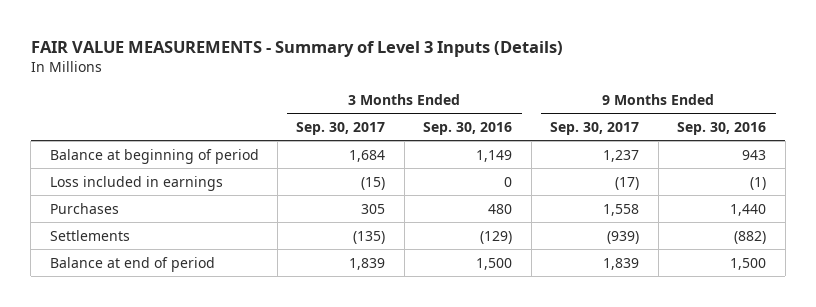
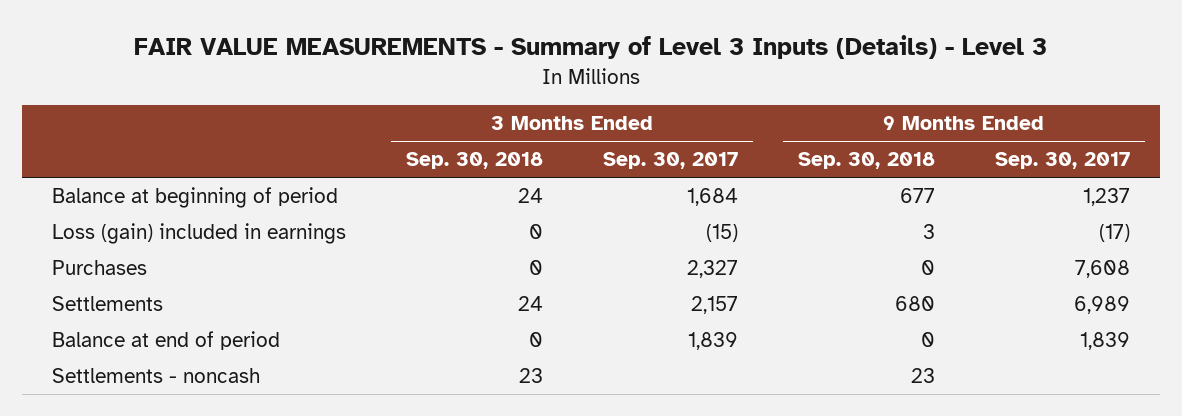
- FAIR VALUE MEASUREMENTS - Summary of Level 3 Inputs (Details)
+ FAIR VALUE MEASUREMENTS - Summary of Level 3 Inputs (Details) - Level 3
- | 3 Months Ended Sep. 30, 2017 | 3 Months Ended Sep. 30, 2016 | 9 Months Ended Sep. 30, 2017 | 9 Months Ended Sep. 30, 2016
+ | 3 Months Ended Sep. 30, 2018 | 3 Months Ended Sep. 30, 2017 | 9 Months Ended Sep. 30, 2018 | 9 Months Ended Sep. 30, 2017
- Loss included in earnings | (15) | 0 | (17) | (1)
- Purchases | 305 | 480 | 1,558 | 1,440
- Settlements | (135) | (129) | (939) | (882)
+ Loss (gain) included in earnings | 0 | (15) | 3 | (17)
+ Purchases | 0 | 2,327 | 0 | 7,608
+ Settlements | 24 | 2,157 | 680 | 6,989
+ Settlements - noncash | 23 | | 23 |

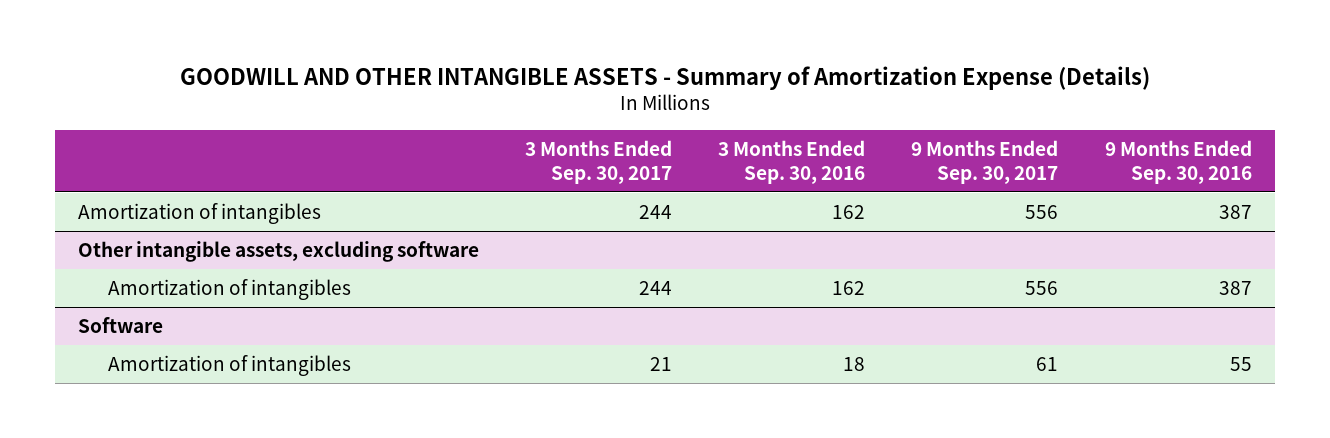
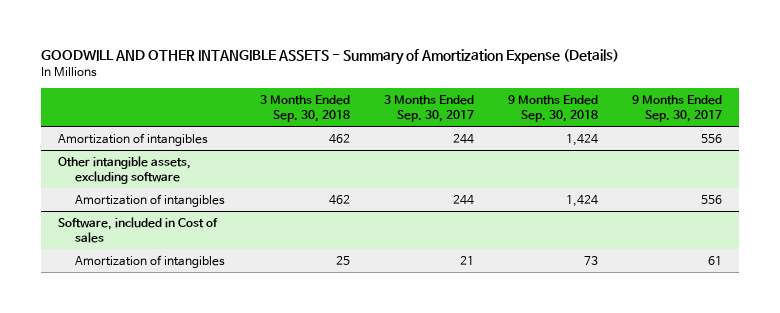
- | 3 Months Ended Sep. 30, 2017 | 3 Months Ended Sep. 30, 2016 | 9 Months Ended Sep. 30, 2017 | 9 Months Ended Sep. 30, 2016
+ | 3 Months Ended Sep. 30, 2018 | 3 Months Ended Sep. 30, 2017 | 9 Months Ended Sep. 30, 2018 | 9 Months Ended Sep. 30, 2017
- Software
+ Software, included in Cost of sales

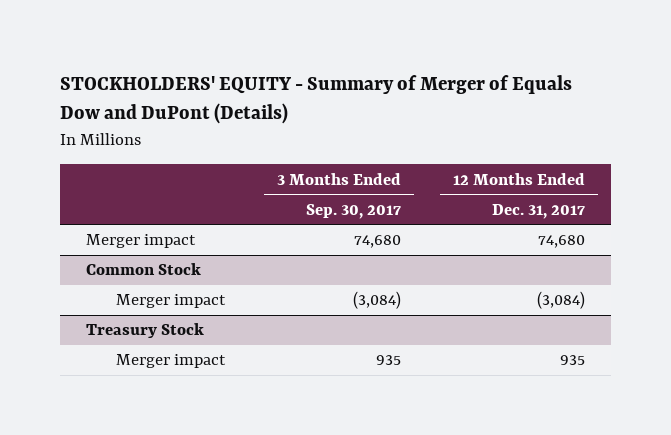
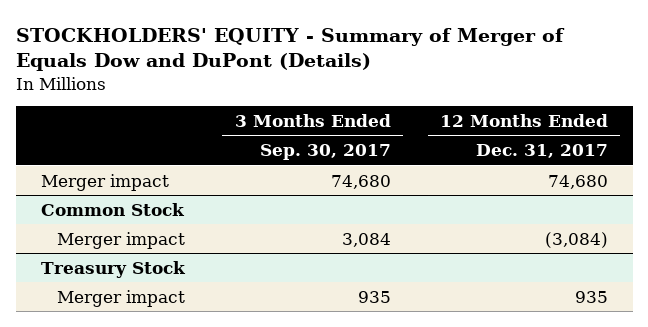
@ Common Stock
- Merger impact | (3,084) | (3,084)
+ Merger impact | 3,084 | (3,084)

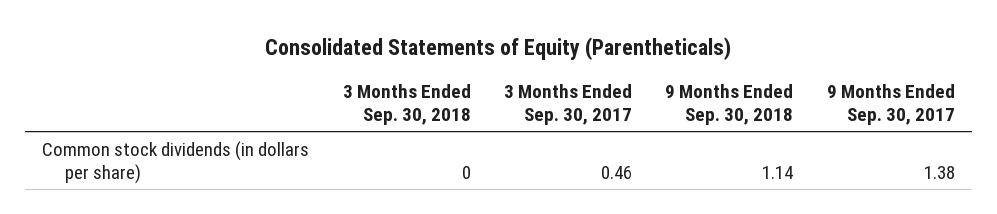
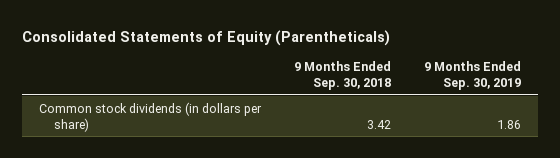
- | 3 Months Ended Sep. 30, 2018 | 3 Months Ended Sep. 30, 2017 | 9 Months Ended Sep. 30, 2018 | 9 Months Ended Sep. 30, 2017
+ | 9 Months Ended Sep. 30, 2018 | 9 Months Ended Sep. 30, 2019
- Common stock dividends (in dollars per share) | 0 | 0.46 | 1.14 | 1.38
+ Common stock dividends (in dollars per share) | 3.42 | 1.86

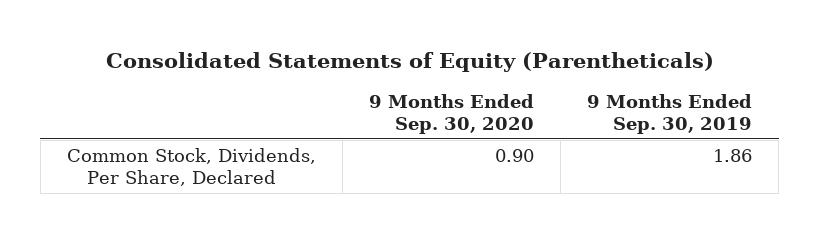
- | 9 Months Ended Sep. 30, 2018 | 9 Months Ended Sep. 30, 2019
+ | 9 Months Ended Sep. 30, 2020 | 9 Months Ended Sep. 30, 2019
- Common stock dividends (in dollars per share) | 3.42 | 1.86
+ Common Stock, Dividends, Per Share, Declared | 0.90 | 1.86

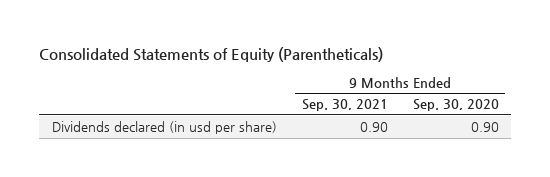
- | 9 Months Ended Sep. 30, 2020 | 9 Months Ended Sep. 30, 2019
+ | 9 Months Ended Sep. 30, 2021 | 9 Months Ended Sep. 30, 2020
- Common Stock, Dividends, Per Share, Declared | 0.90 | 1.86
+ Dividends declared (in usd per share) | 0.90 | 0.90

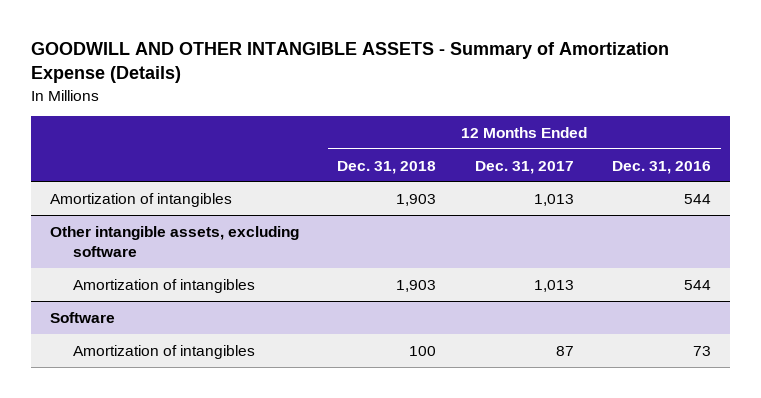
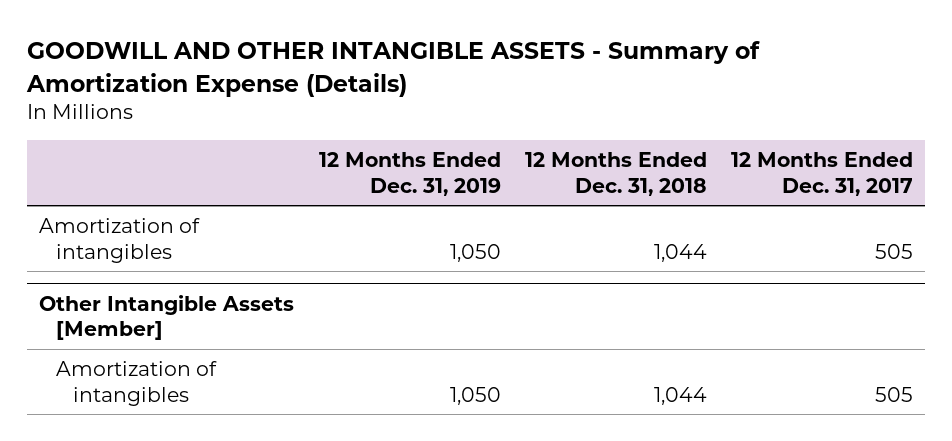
- | 12 Months Ended Dec. 31, 2018 | 12 Months Ended Dec. 31, 2017 | 12 Months Ended Dec. 31, 2016
+ | 12 Months Ended Dec. 31, 2019 | 12 Months Ended Dec. 31, 2018 | 12 Months Ended Dec. 31, 2017
- Amortization of intangibles | 1,903 | 1,013 | 544
- Other intangible assets, excluding software
- Amortization of intangibles | 1,903 | 1,013 | 544
- Software
- Amortization of intangibles | 100 | 87 | 73
+ Amortization of intangibles | 1,050 | 1,044 | 505
+ Other Intangible Assets [Member]
+ Amortization of intangibles | 1,050 | 1,044 | 505

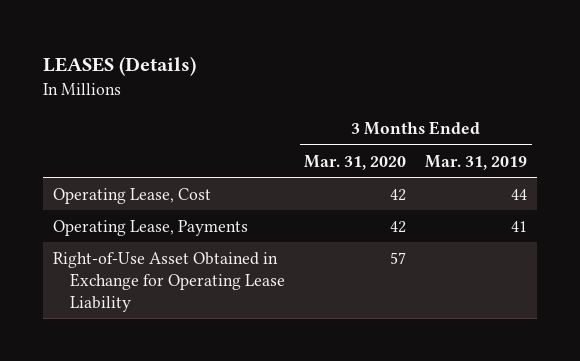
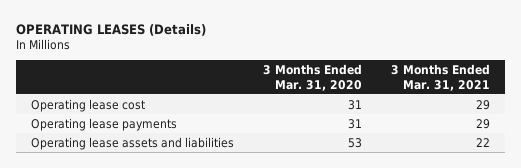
- LEASES (Details)
+ OPERATING LEASES (Details)
- | 3 Months Ended Mar. 31, 2020 | 3 Months Ended Mar. 31, 2019
+ | 3 Months Ended Mar. 31, 2020 | 3 Months Ended Mar. 31, 2021
- Operating Lease, Cost | 42 | 44
- Operating Lease, Payments | 42 | 41
- Right-of-Use Asset Obtained in Exchange for Operating Lease Liability | 57 |
+ Operating lease cost | 31 | 29
+ Operating lease payments | 31 | 29
+ Operating lease assets and liabilities | 53 | 22

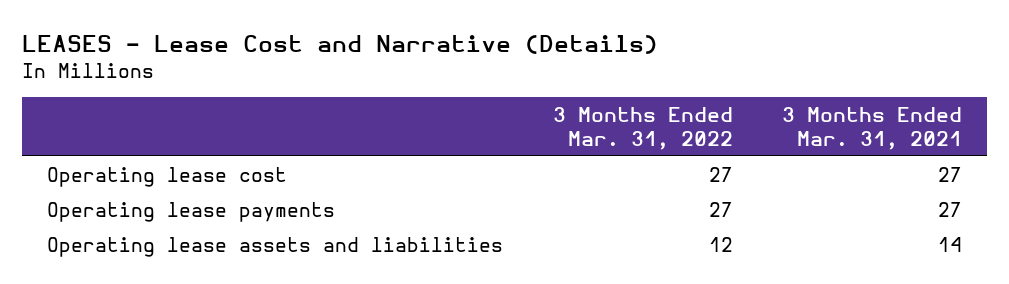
- OPERATING LEASES (Details)
+ LEASES - Lease Cost and Narrative (Details)
- | 3 Months Ended Mar. 31, 2020 | 3 Months Ended Mar. 31, 2021
+ | 3 Months Ended Mar. 31, 2022 | 3 Months Ended Mar. 31, 2021
- Operating lease cost | 31 | 29
- Operating lease payments | 31 | 29
- Operating lease assets and liabilities | 53 | 22
+ Operating lease cost | 27 | 27
+ Operating lease payments | 27 | 27
+ Operating lease assets and liabilities | 12 | 14

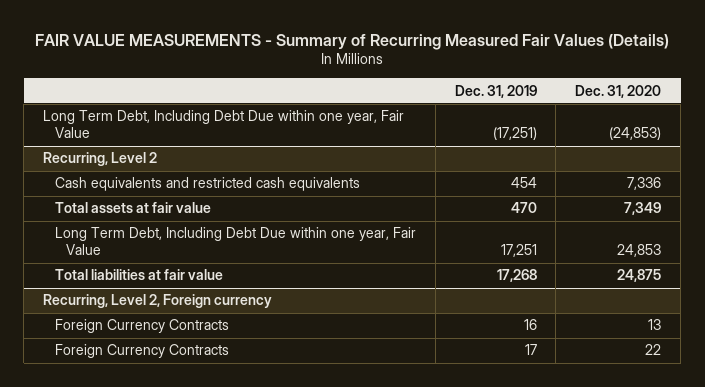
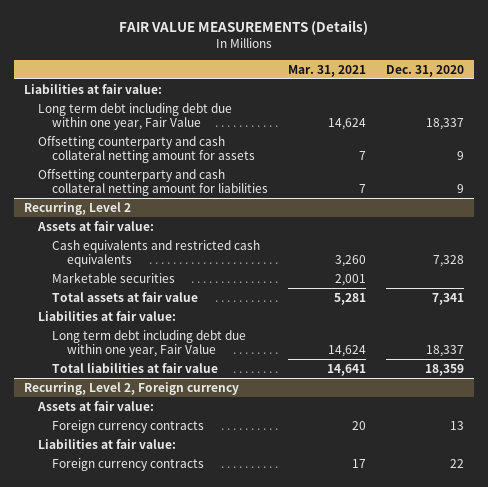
- FAIR VALUE MEASUREMENTS - Summary of Recurring Measured Fair Values (Details)
+ FAIR VALUE MEASUREMENTS (Details)
- | Dec. 31, 2019 | Dec. 31, 2020
+ | Mar. 31, 2021 | Dec. 31, 2020
- Long Term Debt, Including Debt Due within one year, Fair Value | (17,251) | (24,853)
+ Liabilities at fair value:
+ Long term debt including debt due within one year, Fair Value | 14,624 | 18,337
+ Offsetting counterparty and cash collateral netting amount for assets | 7 | 9
+ Offsetting counterparty and cash collateral netting amount for liabilities | 7 | 9
@ Recurring, Level 2
- Cash equivalents and restricted cash equivalents | 454 | 7,336
- Total assets at fair value | 470 | 7,349
- Long Term Debt, Including Debt Due within one year, Fair Value | 17,251 | 24,853
- Total liabilities at fair value | 17,268 | 24,875
+ Assets at fair value:
+ Cash equivalents and restricted cash equivalents | 3,260 | 7,328
+ Marketable securities | 2,001 |
+ Total assets at fair value | 5,281 | 7,341
+ Liabilities at fair value:
+ Long term debt including debt due within one year, Fair Value | 14,624 | 18,337
+ Total liabilities at fair value | 14,641 | 18,359
@ Recurring, Level 2, Foreign currency
- Foreign Currency Contracts | 16 | 13
- Foreign Currency Contracts | 17 | 22
+ Assets at fair value:
+ Foreign currency contracts | 20 | 13
+ Liabilities at fair value:
+ Foreign currency contracts | 17 | 22

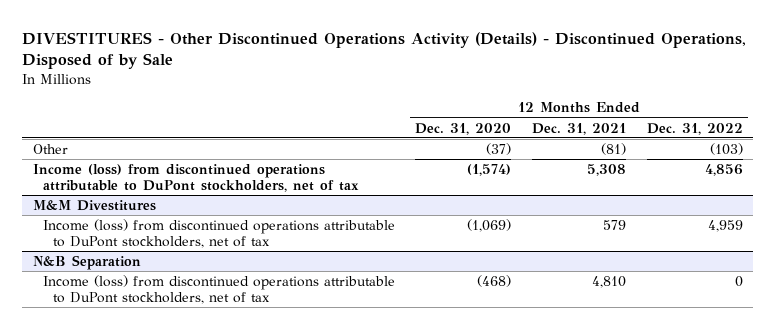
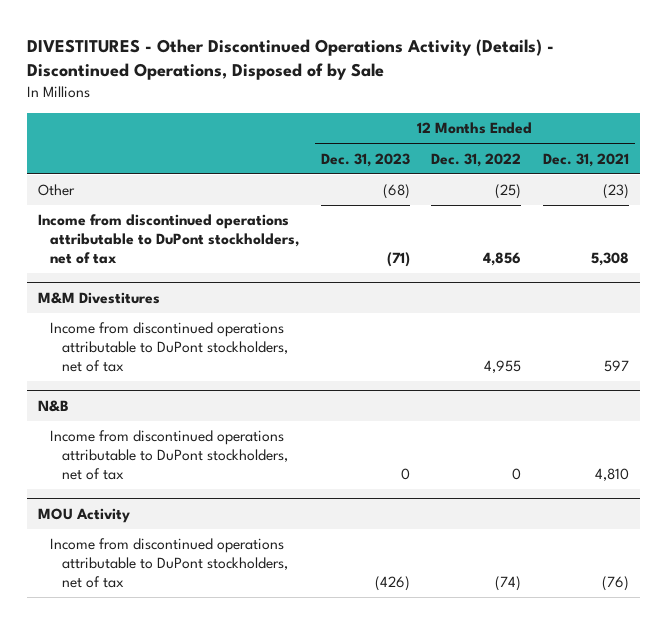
- | 12 Months Ended Dec. 31, 2020 | 12 Months Ended Dec. 31, 2021 | 12 Months Ended Dec. 31, 2022
+ | 12 Months Ended Dec. 31, 2023 | 12 Months Ended Dec. 31, 2022 | 12 Months Ended Dec. 31, 2021
- Other | (37) | (81) | (103)
- Income (loss) from discontinued operations attributable to DuPont stockholders, net of tax | (1,574) | 5,308 | 4,856
+ Other | (68) | (25) | (23)
+ Income from discontinued operations attributable to DuPont stockholders, net of tax | (71) | 4,856 | 5,308
@ M&M Divestitures
- Income (loss) from discontinued operations attributable to DuPont stockholders, net of tax | (1,069) | 579 | 4,959
- N&B Separation
- Income (loss) from discontinued operations attributable to DuPont stockholders, net of tax | (468) | 4,810 | 0
@ M&M Divestitures
+ Income from discontinued operations attributable to DuPont stockholders, net of tax | | 4,955 | 597
+ N&B
+ Income from discontinued operations attributable to DuPont stockholders, net of tax | 0 | 0 | 4,810
+ MOU Activity
+ Income from discontinued operations attributable to DuPont stockholders, net of tax | (426) | (74) | (76)

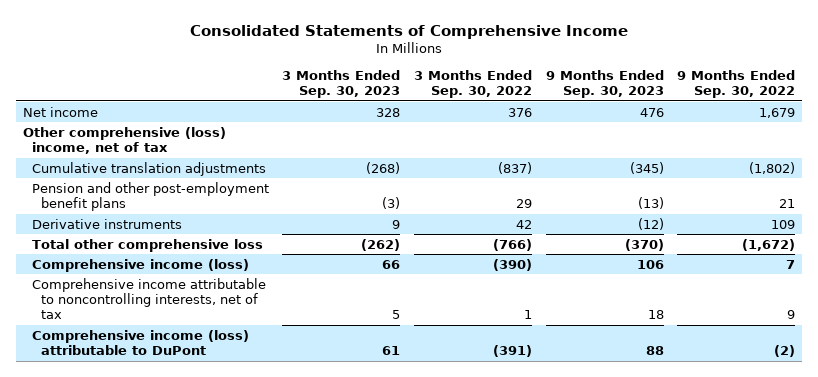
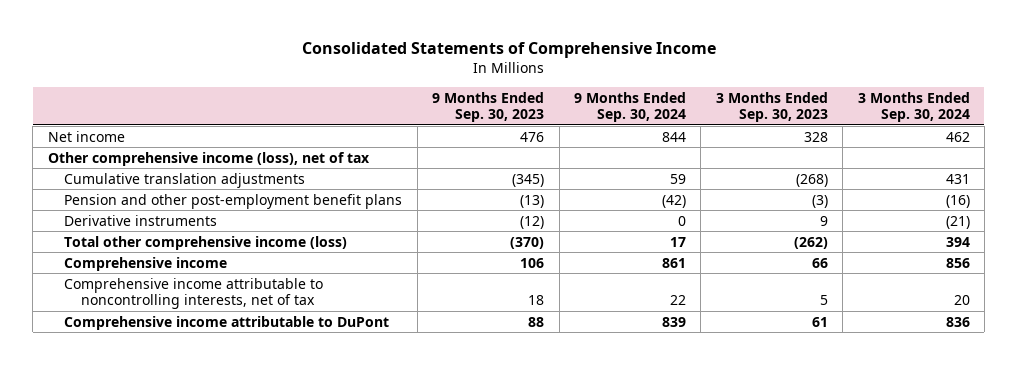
- | 3 Months Ended Sep. 30, 2023 | 3 Months Ended Sep. 30, 2022 | 9 Months Ended Sep. 30, 2023 | 9 Months Ended Sep. 30, 2022
+ | 9 Months Ended Sep. 30, 2023 | 9 Months Ended Sep. 30, 2024 | 3 Months Ended Sep. 30, 2023 | 3 Months Ended Sep. 30, 2024
- Other comprehensive (loss) income, net of tax
+ Other comprehensive income (loss), net of tax
- Total other comprehensive loss | (262) | (766) | (370) | (1,672)
- Comprehensive income (loss) | 66 | (390) | 106 | 7
+ Total other comprehensive income (loss) | (370) | 17 | (262) | 394
+ Comprehensive income | 106 | 861 | 66 | 856
- Comprehensive income (loss) attributable to DuPont | 61 | (391) | 88 | (2)
+ Comprehensive income attributable to DuPont | 88 | 839 | 61 | 836

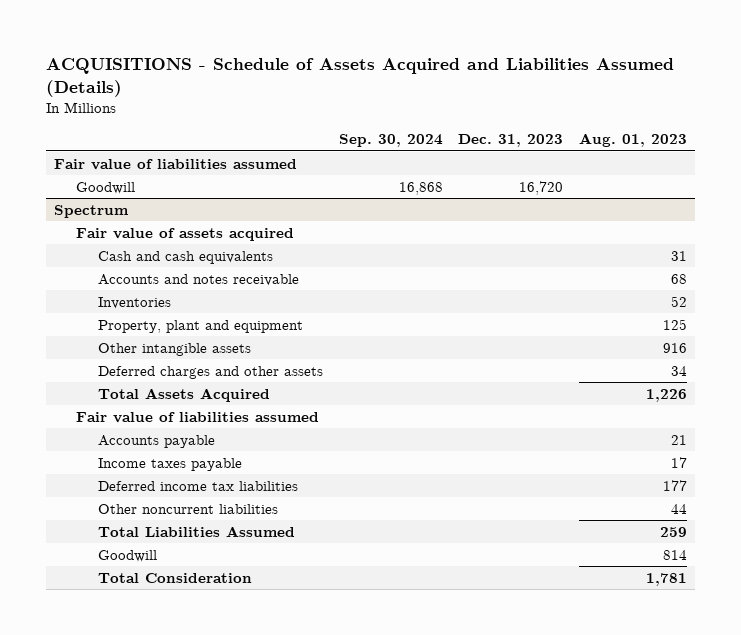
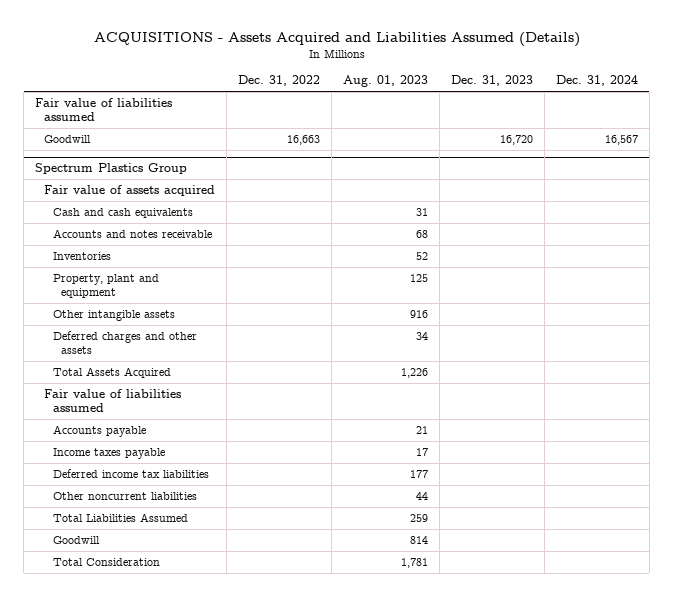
- ACQUISITIONS - Schedule of Assets Acquired and Liabilities Assumed (Details)
+ ACQUISITIONS - Assets Acquired and Liabilities Assumed (Details)
- | Sep. 30, 2024 | Dec. 31, 2023 | Aug. 01, 2023
+ | Dec. 31, 2022 | Aug. 01, 2023 | Dec. 31, 2023 | Dec. 31, 2024
- Spectrum
+ Spectrum Plastics Group

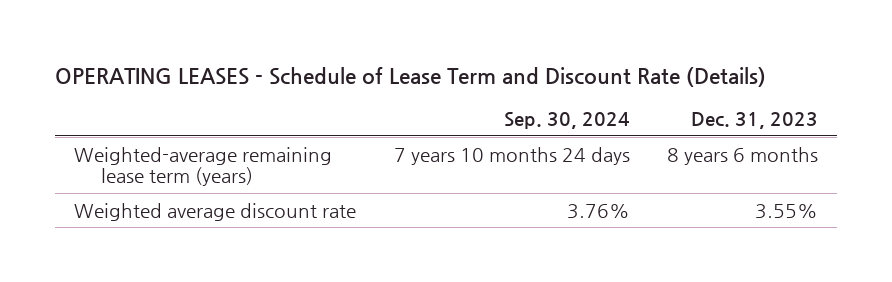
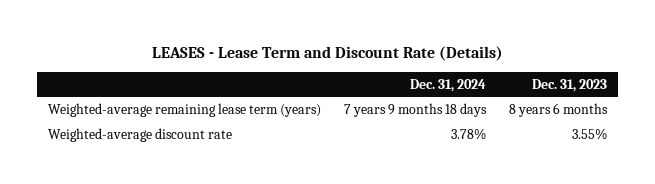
- OPERATING LEASES - Schedule of Lease Term and Discount Rate (Details)
+ LEASES - Lease Term and Discount Rate (Details)
- | Sep. 30, 2024 | Dec. 31, 2023
+ | Dec. 31, 2024 | Dec. 31, 2023
- Weighted average discount rate | 3.76% | 3.55%
+ Weighted-average discount rate | 3.78% | 3.55%

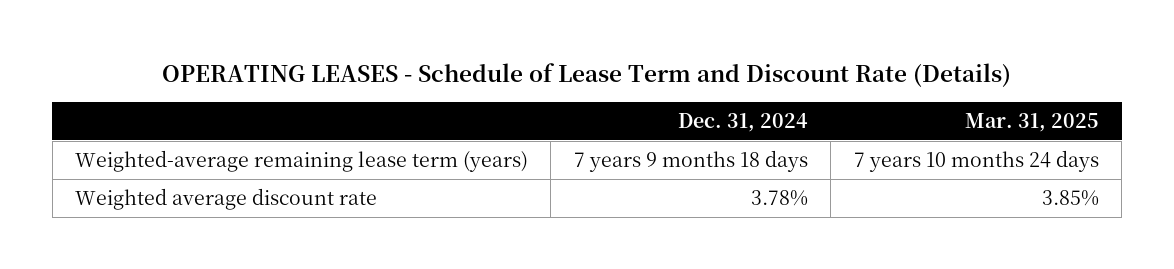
- LEASES - Lease Term and Discount Rate (Details)
+ OPERATING LEASES - Schedule of Lease Term and Discount Rate (Details)
- | Dec. 31, 2024 | Dec. 31, 2023
+ | Dec. 31, 2024 | Mar. 31, 2025
- Weighted-average discount rate | 3.78% | 3.55%
+ Weighted average discount rate | 3.78% | 3.85%

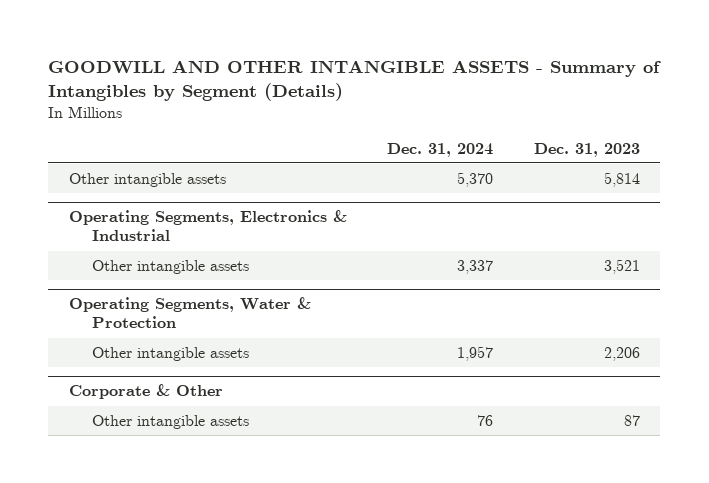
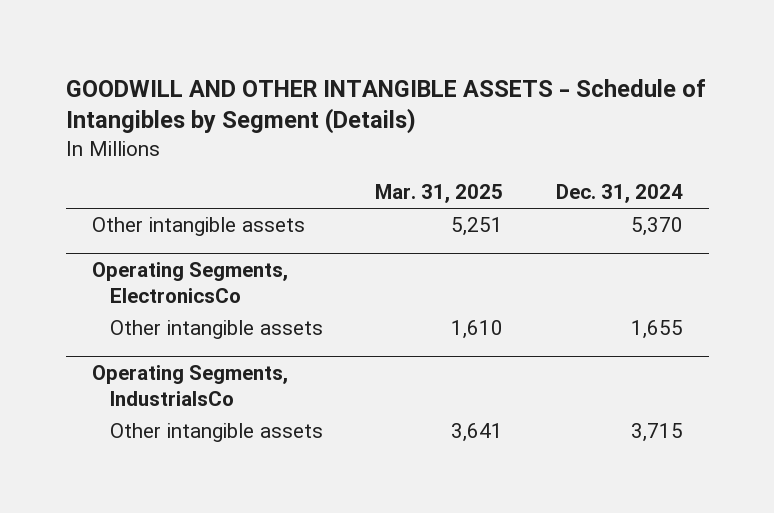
- GOODWILL AND OTHER INTANGIBLE ASSETS - Summary of Intangibles by Segment (Details)
+ GOODWILL AND OTHER INTANGIBLE ASSETS - Schedule of Intangibles by Segment (Details)
- | Dec. 31, 2024 | Dec. 31, 2023
+ | Mar. 31, 2025 | Dec. 31, 2024
- Operating Segments, Electronics & Industrial
- Other intangible assets | 3,337 | 3,521
- Operating Segments, Water & Protection
- Other intangible assets | 1,957 | 2,206
- Corporate & Other
- Other intangible assets | 76 | 87
+ Operating Segments, ElectronicsCo
+ Other intangible assets | 1,610 | 1,655
+ Operating Segments, IndustrialsCo
+ Other intangible assets | 3,641 | 3,715

